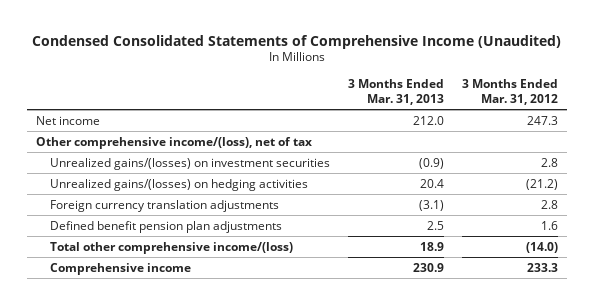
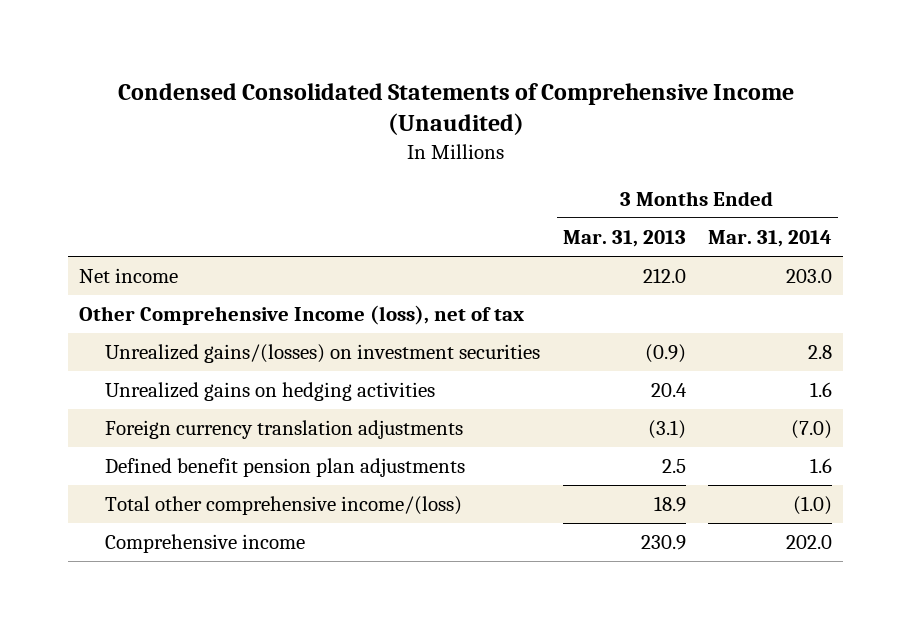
- | 3 Months Ended Mar. 31, 2013 | 3 Months Ended Mar. 31, 2012
+ | 3 Months Ended Mar. 31, 2013 | 3 Months Ended Mar. 31, 2014
- Other comprehensive income/(loss), net of tax
+ Other Comprehensive Income (loss), net of tax
- Unrealized gains/(losses) on hedging activities | 20.4 | (21.2)
+ Unrealized gains on hedging activities | 20.4 | 1.6

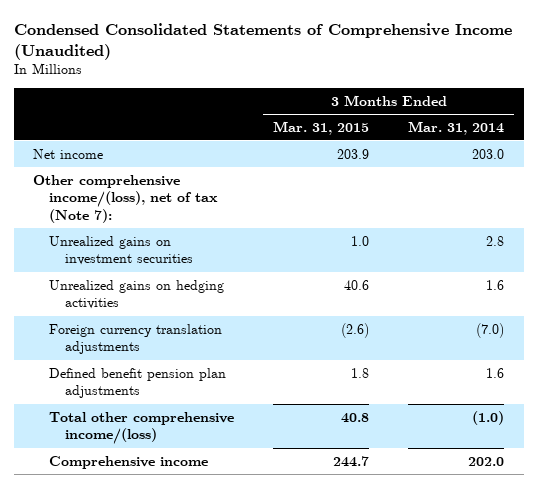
- | 3 Months Ended Mar. 31, 2013 | 3 Months Ended Mar. 31, 2014
+ | 3 Months Ended Mar. 31, 2015 | 3 Months Ended Mar. 31, 2014
- Other Comprehensive Income (loss), net of tax
- Unrealized gains/(losses) on investment securities | (0.9) | 2.8
+ Other comprehensive income/(loss), net of tax (Note 7):
+ Unrealized gains on investment securities | 1.0 | 2.8

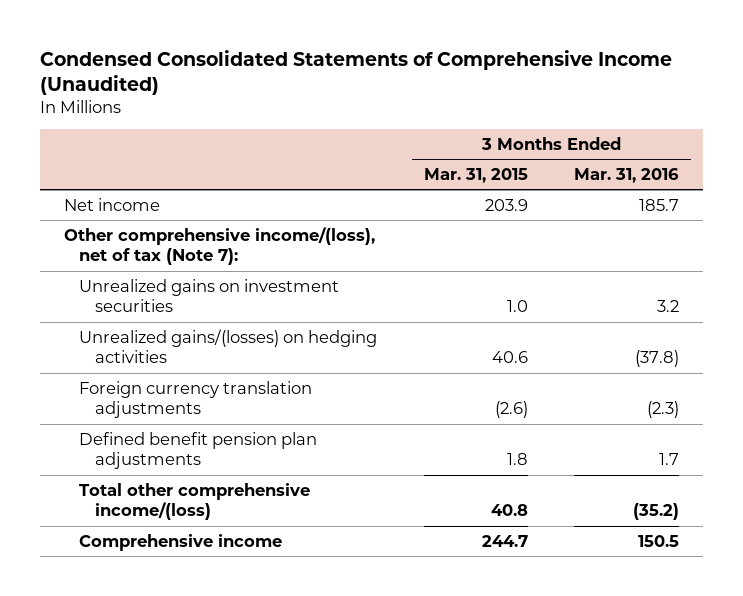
- | 3 Months Ended Mar. 31, 2015 | 3 Months Ended Mar. 31, 2014
+ | 3 Months Ended Mar. 31, 2015 | 3 Months Ended Mar. 31, 2016
- Unrealized gains on hedging activities | 40.6 | 1.6
+ Unrealized gains/(losses) on hedging activities | 40.6 | (37.8)

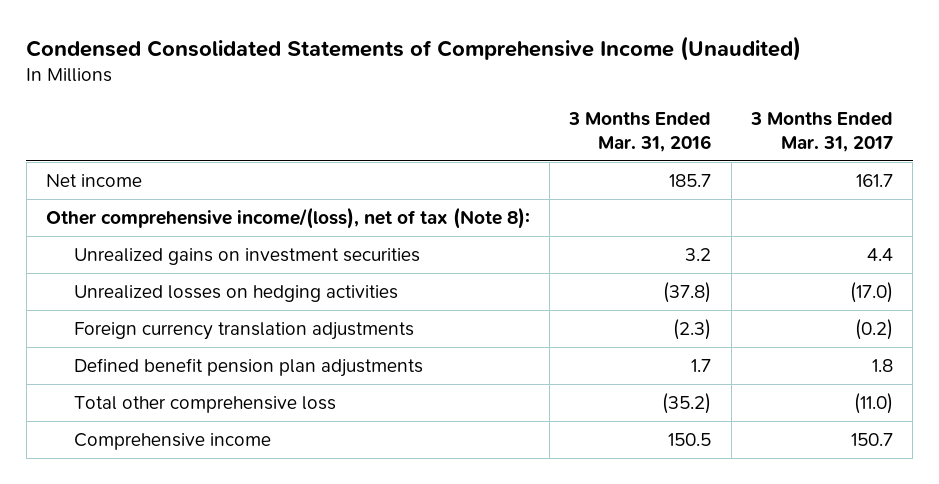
- | 3 Months Ended Mar. 31, 2015 | 3 Months Ended Mar. 31, 2016
+ | 3 Months Ended Mar. 31, 2016 | 3 Months Ended Mar. 31, 2017
- Other comprehensive income/(loss), net of tax (Note 7):
+ Other comprehensive income/(loss), net of tax (Note 8):
- Unrealized gains/(losses) on hedging activities | 40.6 | (37.8)
+ Unrealized losses on hedging activities | (37.8) | (17.0)
- Total other comprehensive income/(loss) | 40.8 | (35.2)
+ Total other comprehensive loss | (35.2) | (11.0)

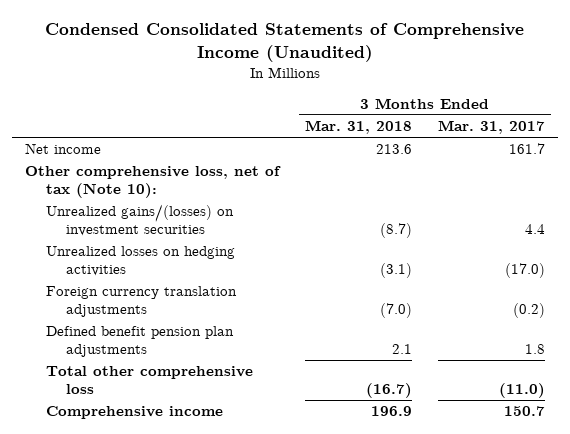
- | 3 Months Ended Mar. 31, 2016 | 3 Months Ended Mar. 31, 2017
+ | 3 Months Ended Mar. 31, 2018 | 3 Months Ended Mar. 31, 2017
- Other comprehensive income/(loss), net of tax (Note 8):
- Unrealized gains on investment securities | 3.2 | 4.4
+ Other comprehensive loss, net of tax (Note 10):
+ Unrealized gains/(losses) on investment securities | (8.7) | 4.4

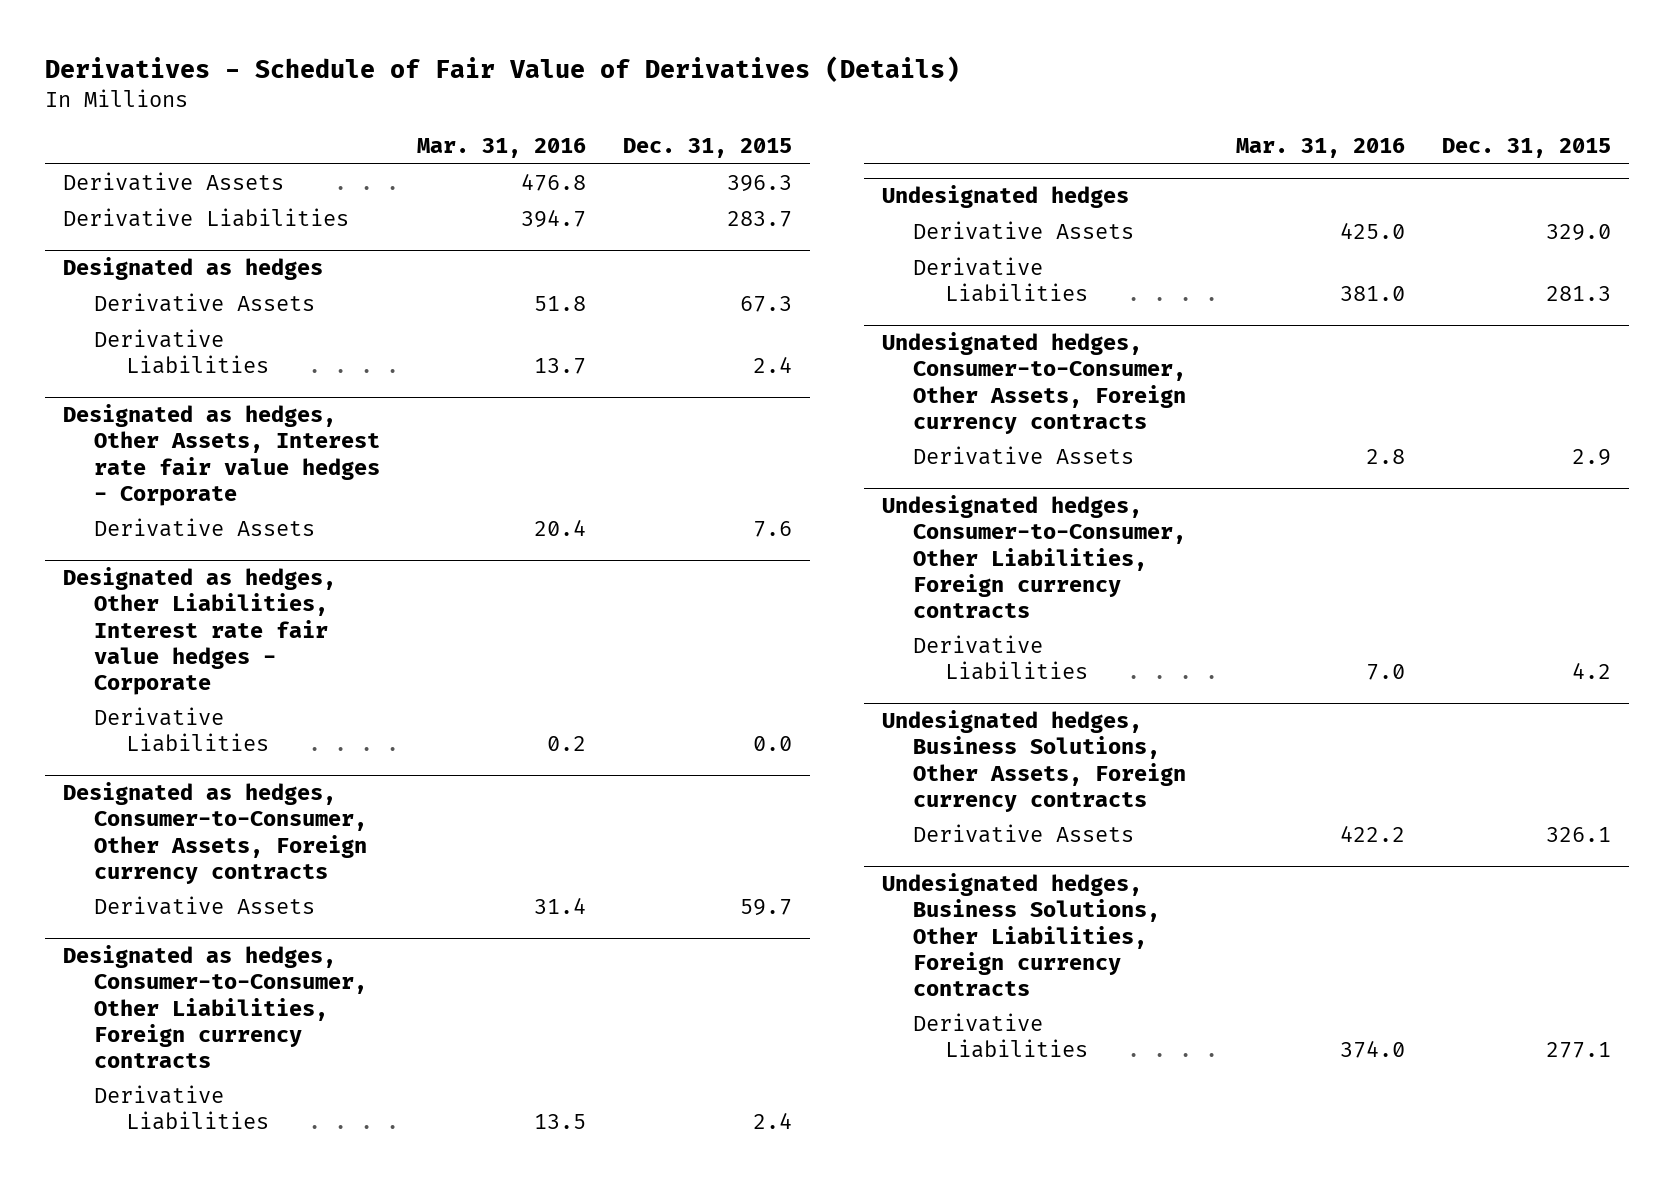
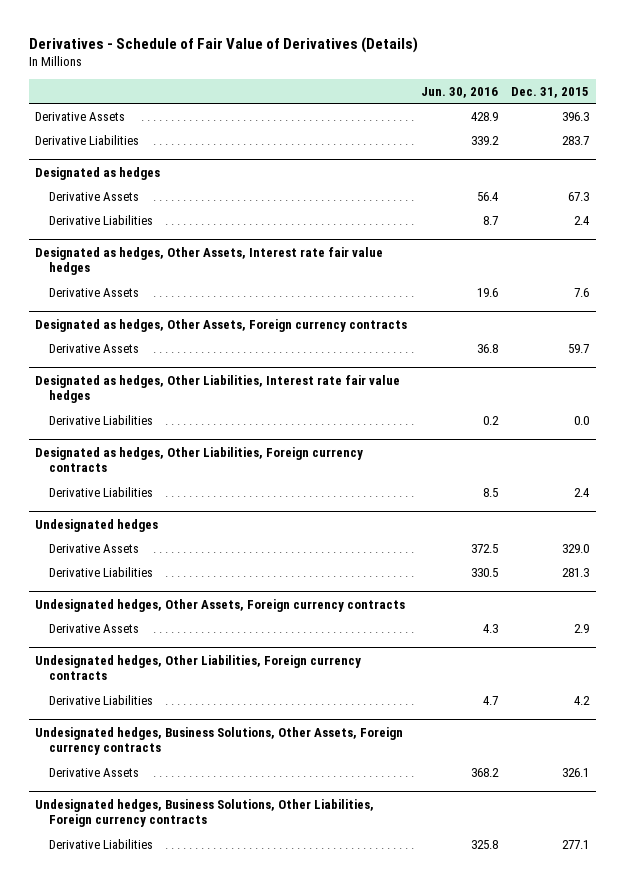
- | Mar. 31, 2016 | Dec. 31, 2015
+ | Jun. 30, 2016 | Dec. 31, 2015
- Designated as hedges, Other Assets, Interest rate fair value hedges - Corporate
+ Designated as hedges, Other Assets, Interest rate fair value hedges
- Designated as hedges, Other Liabilities, Interest rate fair value hedges - Corporate
- Derivative Liabilities | 0.2 | 0.0
- Designated as hedges, Consumer-to-Consumer, Other Assets, Foreign currency contracts
+ Designated as hedges, Other Assets, Foreign currency contracts
- Designated as hedges, Consumer-to-Consumer, Other Liabilities, Foreign currency contracts
+ Designated as hedges, Other Liabilities, Interest rate fair value hedges
+ Derivative Liabilities | 0.2 | 0.0
+ Designated as hedges, Other Liabilities, Foreign currency contracts
- Undesignated hedges, Consumer-to-Consumer, Other Assets, Foreign currency contracts
+ Undesignated hedges, Other Assets, Foreign currency contracts
- Undesignated hedges, Consumer-to-Consumer, Other Liabilities, Foreign currency contracts
+ Undesignated hedges, Other Liabilities, Foreign currency contracts

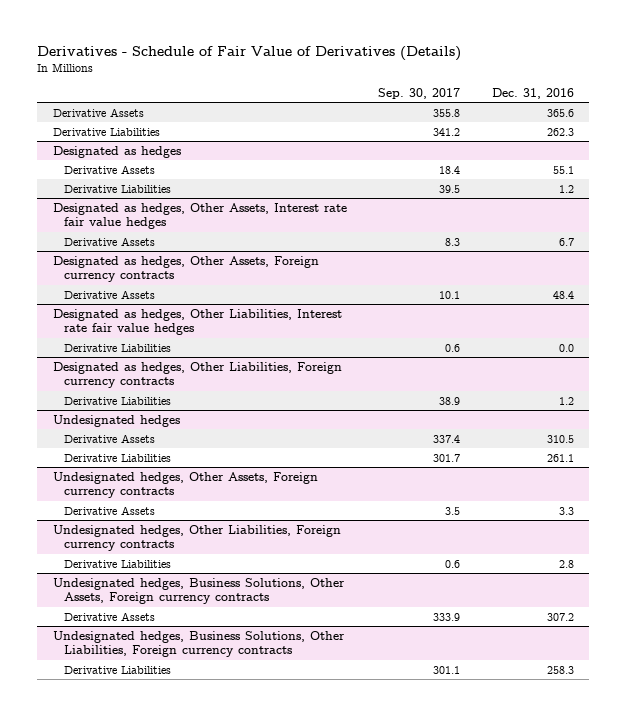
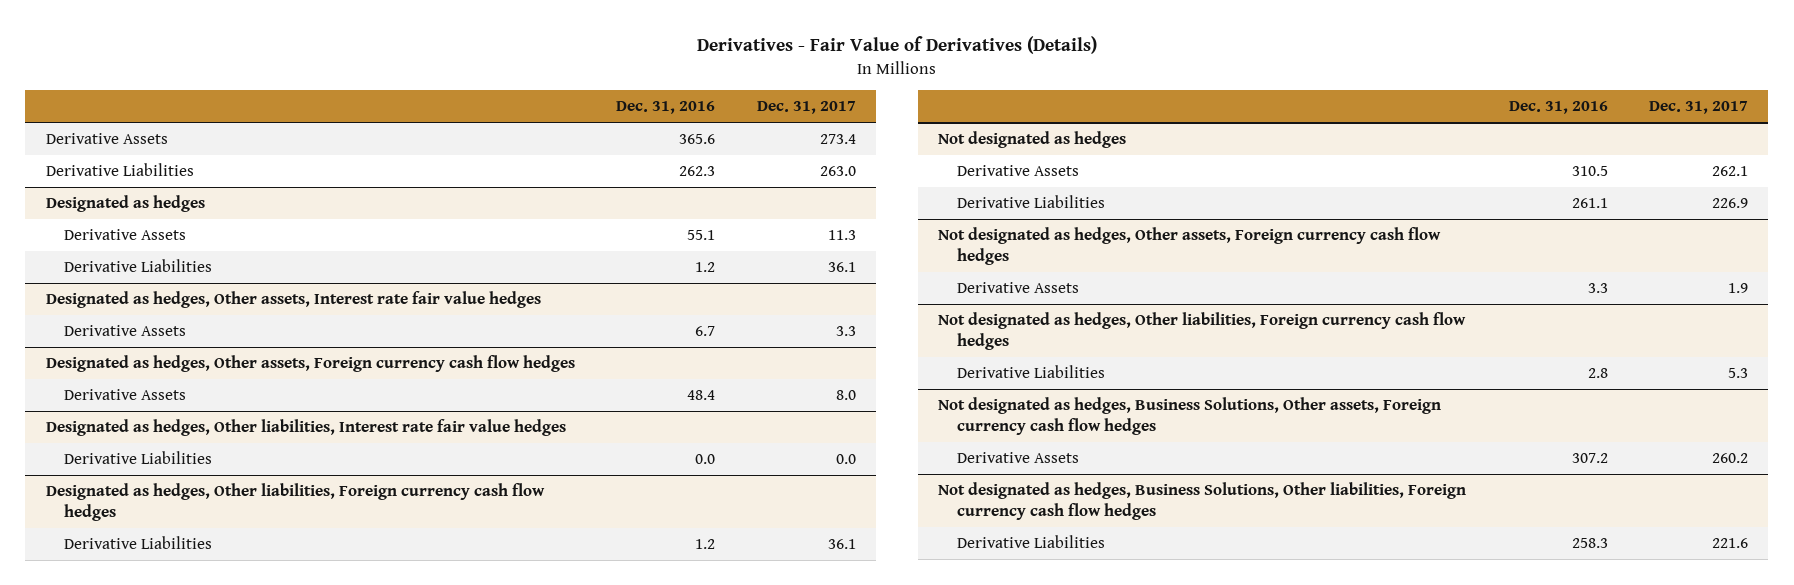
- Derivatives - Schedule of Fair Value of Derivatives (Details)
+ Derivatives - Fair Value of Derivatives (Details)
- | Sep. 30, 2017 | Dec. 31, 2016
+ | Dec. 31, 2016 | Dec. 31, 2017
- Designated as hedges, Other Assets, Interest rate fair value hedges
+ Designated as hedges, Other assets, Interest rate fair value hedges
- Designated as hedges, Other Assets, Foreign currency contracts
+ Designated as hedges, Other assets, Foreign currency cash flow hedges
- Designated as hedges, Other Liabilities, Interest rate fair value hedges
+ Designated as hedges, Other liabilities, Interest rate fair value hedges
- Designated as hedges, Other Liabilities, Foreign currency contracts
+ Designated as hedges, Other liabilities, Foreign currency cash flow hedges
- Undesignated hedges
+ Not designated as hedges
- Undesignated hedges, Other Assets, Foreign currency contracts
+ Not designated as hedges, Other assets, Foreign currency cash flow hedges
- Undesignated hedges, Other Liabilities, Foreign currency contracts
+ Not designated as hedges, Other liabilities, Foreign currency cash flow hedges
- Undesignated hedges, Business Solutions, Other Assets, Foreign currency contracts
+ Not designated as hedges, Business Solutions, Other assets, Foreign currency cash flow hedges
- Undesignated hedges, Business Solutions, Other Liabilities, Foreign currency contracts
+ Not designated as hedges, Business Solutions, Other liabilities, Foreign currency cash flow hedges

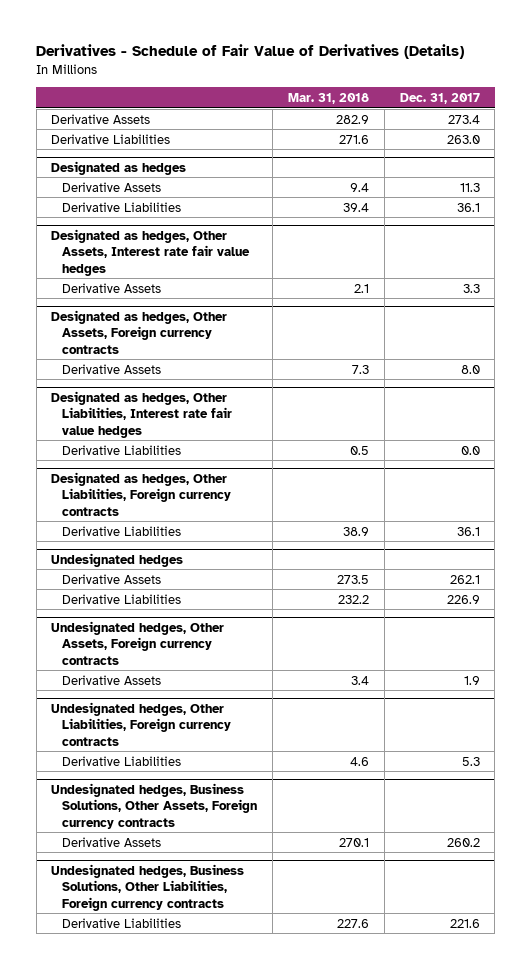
- Derivatives - Fair Value of Derivatives (Details)
+ Derivatives - Schedule of Fair Value of Derivatives (Details)
- | Dec. 31, 2016 | Dec. 31, 2017
+ | Mar. 31, 2018 | Dec. 31, 2017
- Designated as hedges, Other assets, Interest rate fair value hedges
+ Designated as hedges, Other Assets, Interest rate fair value hedges
- Designated as hedges, Other assets, Foreign currency cash flow hedges
+ Designated as hedges, Other Assets, Foreign currency contracts
- Designated as hedges, Other liabilities, Interest rate fair value hedges
+ Designated as hedges, Other Liabilities, Interest rate fair value hedges
- Designated as hedges, Other liabilities, Foreign currency cash flow hedges
+ Designated as hedges, Other Liabilities, Foreign currency contracts
- Not designated as hedges
+ Undesignated hedges
- Not designated as hedges, Other assets, Foreign currency cash flow hedges
+ Undesignated hedges, Other Assets, Foreign currency contracts
- Not designated as hedges, Other liabilities, Foreign currency cash flow hedges
+ Undesignated hedges, Other Liabilities, Foreign currency contracts
- Not designated as hedges, Business Solutions, Other assets, Foreign currency cash flow hedges
+ Undesignated hedges, Business Solutions, Other Assets, Foreign currency contracts
- Not designated as hedges, Business Solutions, Other liabilities, Foreign currency cash flow hedges
+ Undesignated hedges, Business Solutions, Other Liabilities, Foreign currency contracts

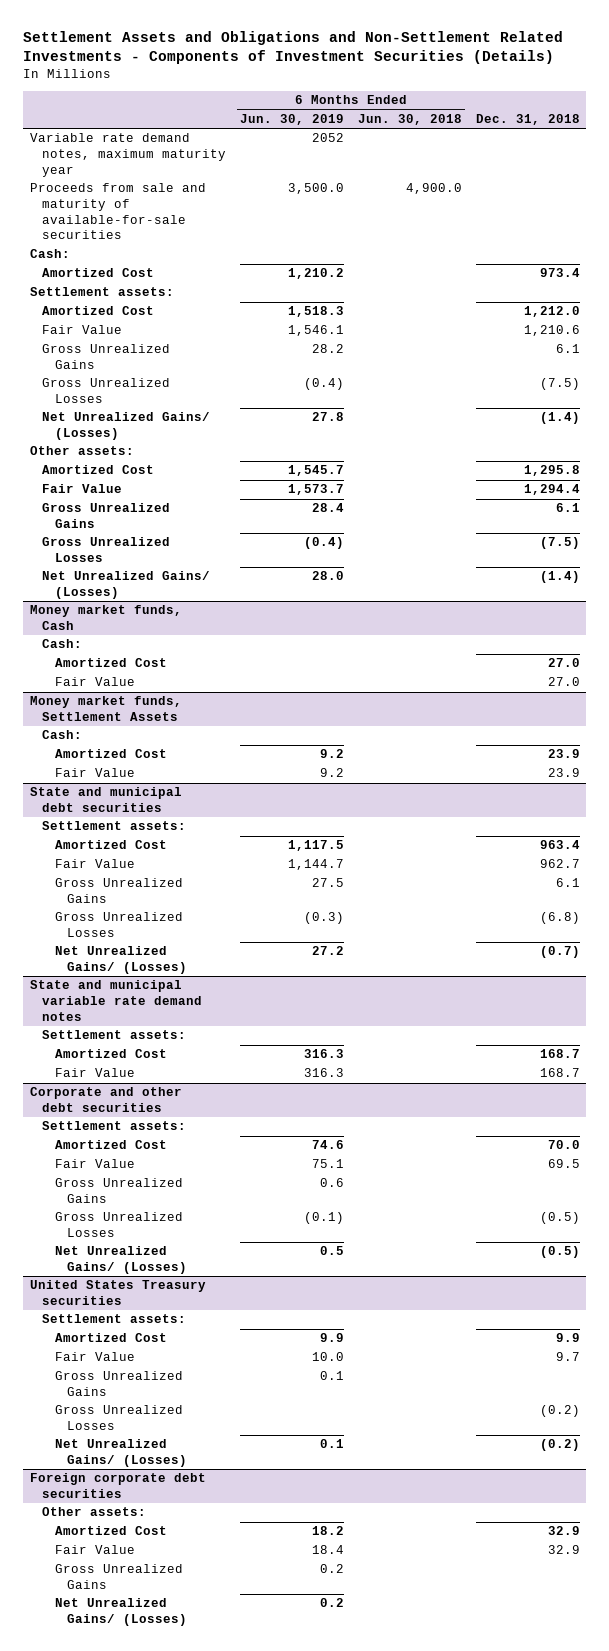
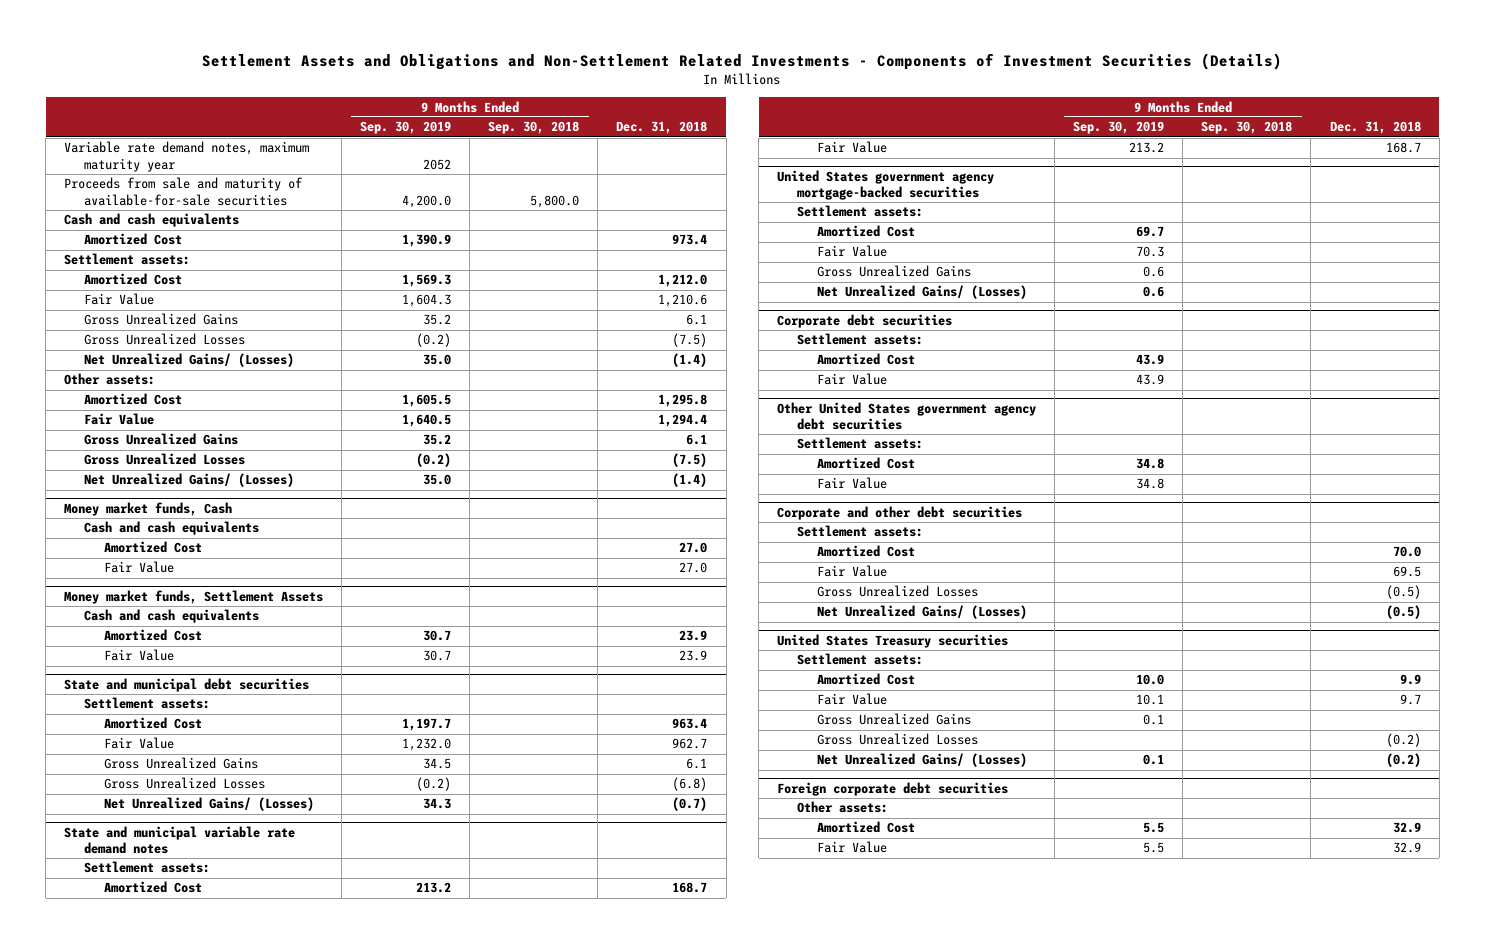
- | 6 Months Ended Jun. 30, 2019 | 6 Months Ended Jun. 30, 2018 | Dec. 31, 2018
+ | 9 Months Ended Sep. 30, 2019 | 9 Months Ended Sep. 30, 2018 | Dec. 31, 2018
- Cash:
+ Cash and cash equivalents
@ Money market funds, Cash
- Cash:
+ Cash and cash equivalents
@ Money market funds, Settlement Assets
- Cash:
+ Cash and cash equivalents
+ United States government agency mortgage-backed securities
+ Settlement assets:
+ Amortized Cost | 69.7 | |
+ Fair Value | 70.3 | |
+ Gross Unrealized Gains | 0.6 | |
+ Net Unrealized Gains/ (Losses) | 0.6 | |
+ Corporate debt securities
+ Settlement assets:
+ Amortized Cost | 43.9 | |
+ Fair Value | 43.9 | |
+ Other United States government agency debt securities
+ Settlement assets:
+ Amortized Cost | 34.8 | |
+ Fair Value | 34.8 | |
@ Corporate and other debt securities
- Gross Unrealized Gains | 0.6 | |
@ Foreign corporate debt securities
- Gross Unrealized Gains | 0.2 | |
- Net Unrealized Gains/ (Losses) | 0.2 | |

